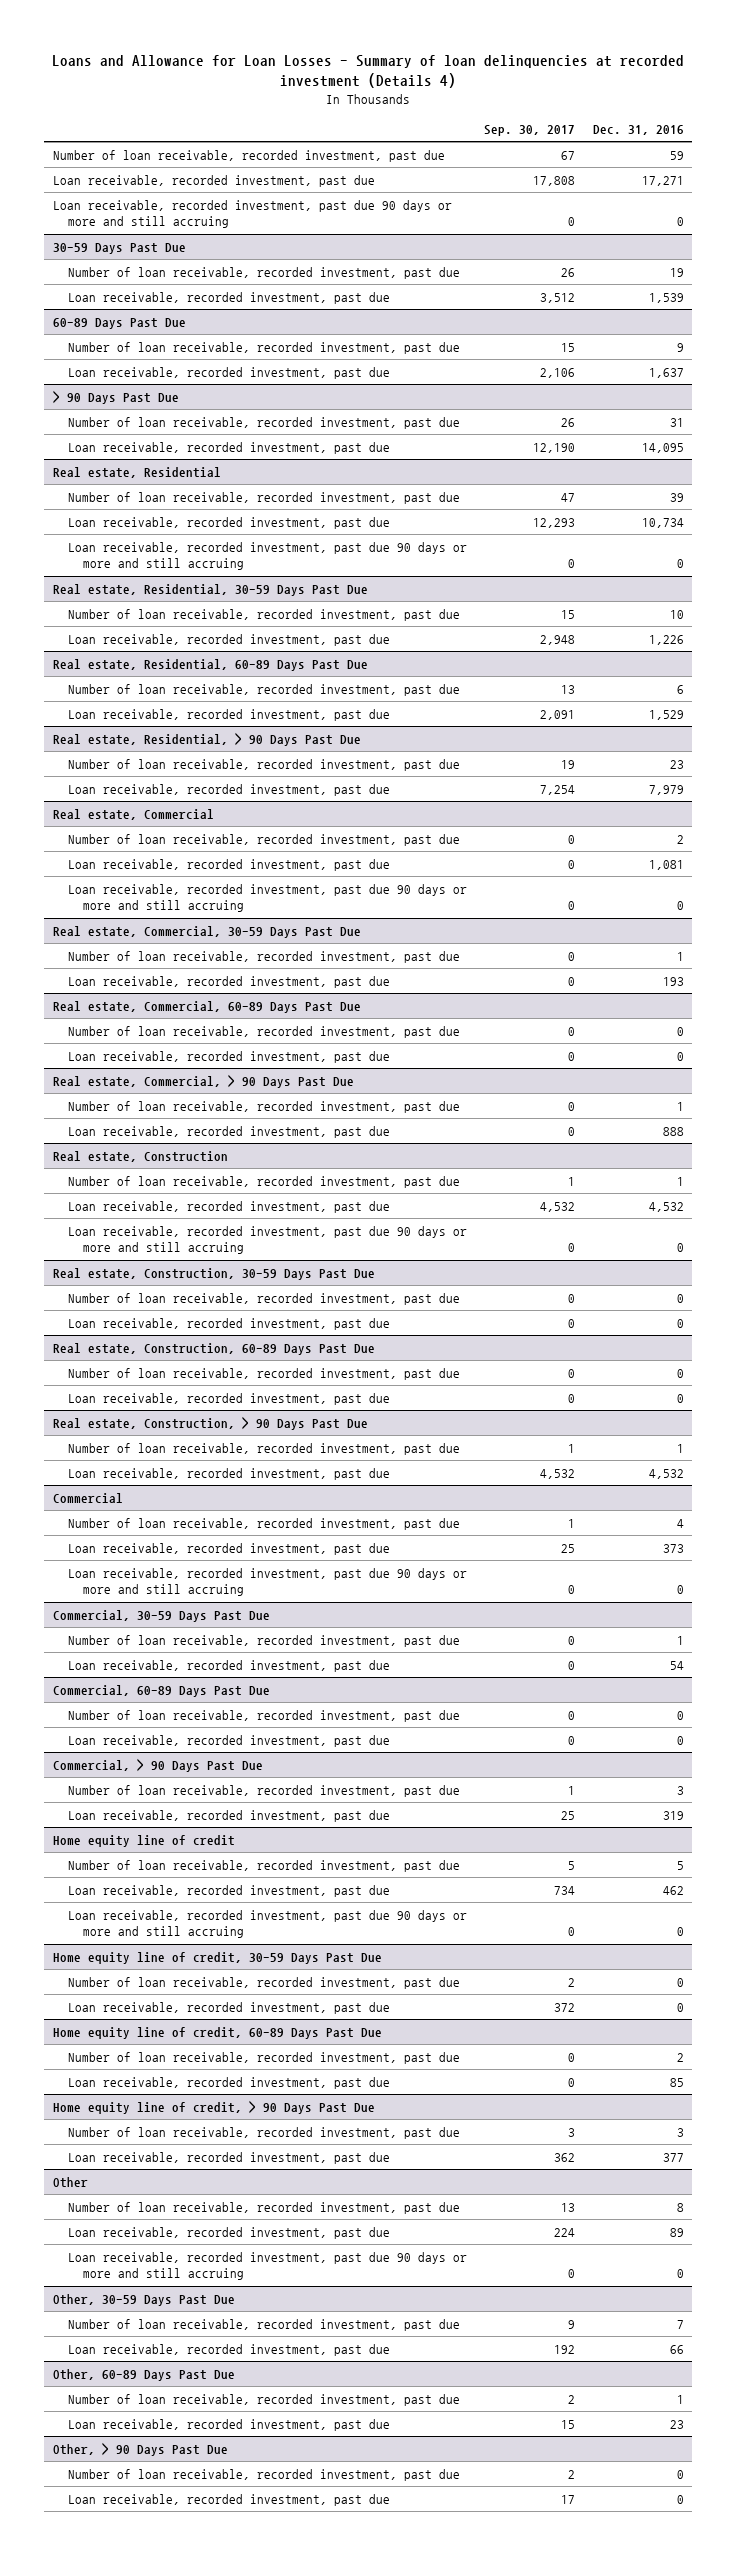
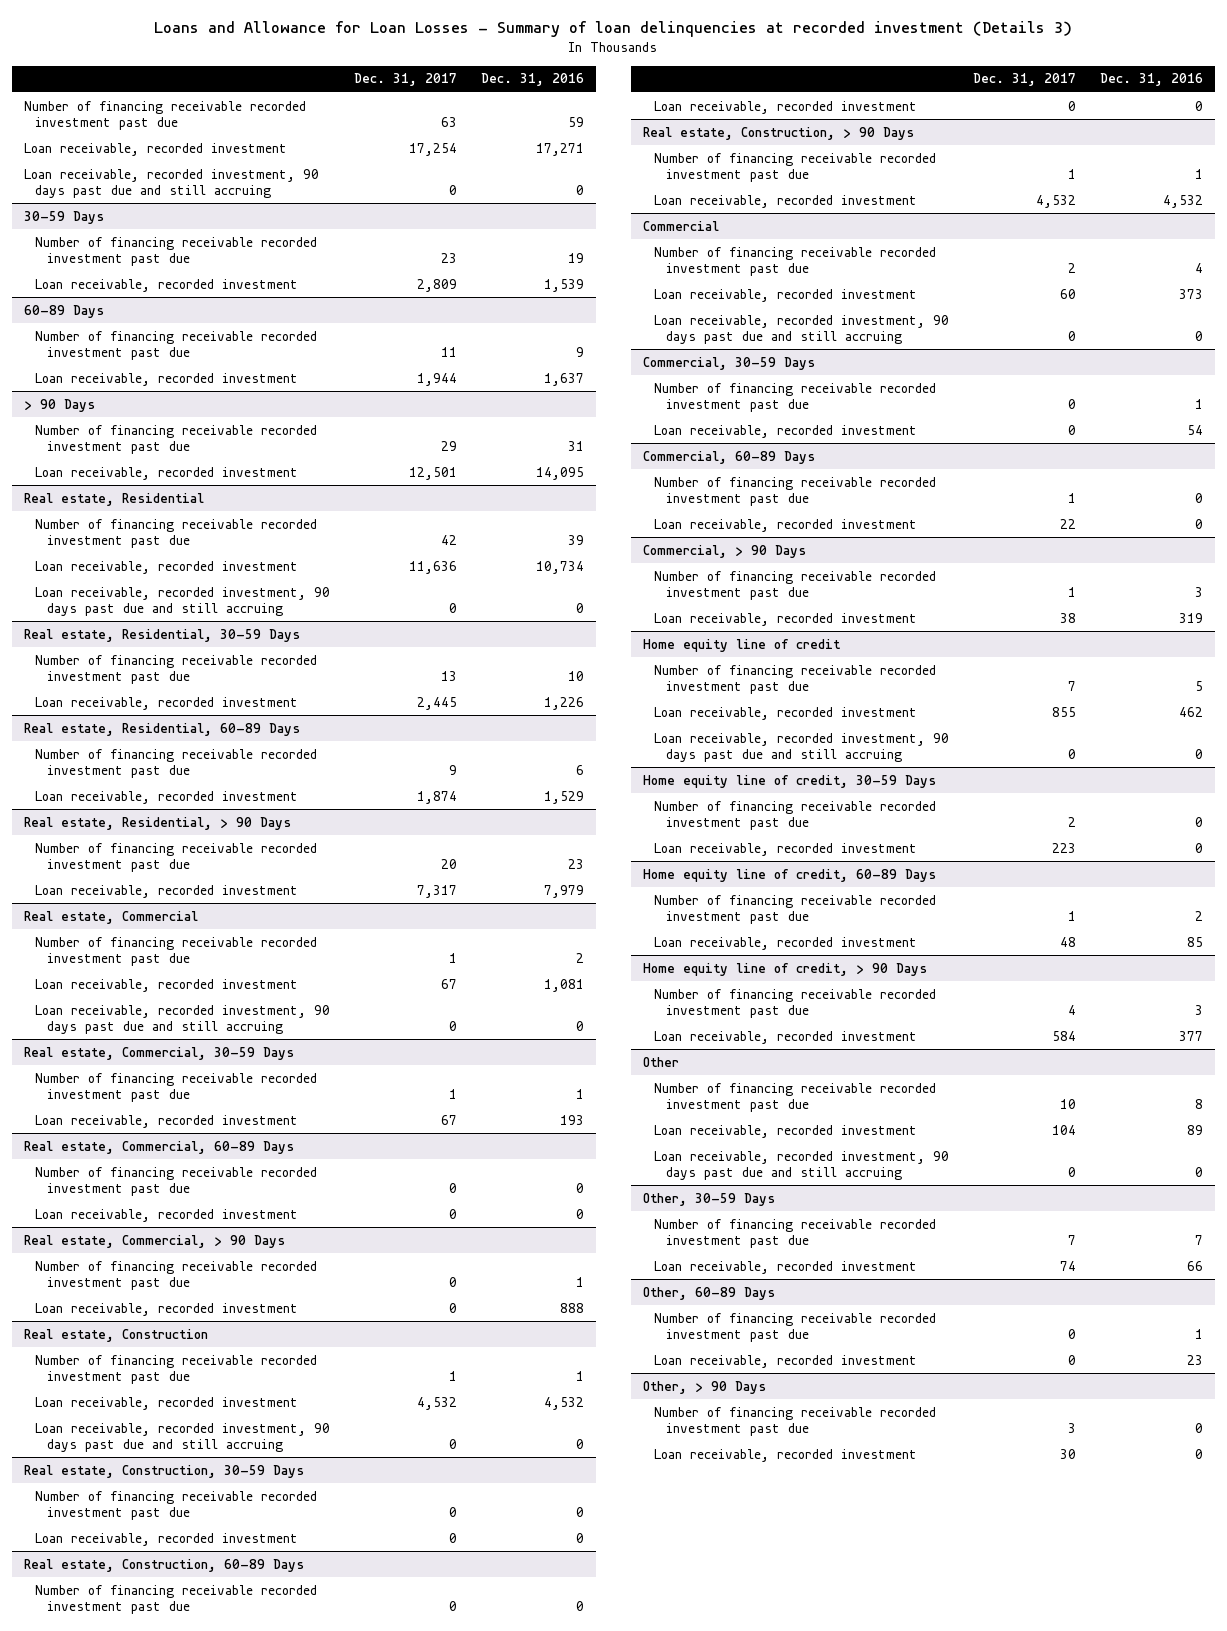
- Loans and Allowance for Loan Losses - Summary of loan delinquencies at recorded investment (Details 4)
+ Loans and Allowance for Loan Losses - Summary of loan delinquencies at recorded investment (Details 3)
- | Sep. 30, 2017 | Dec. 31, 2016
+ | Dec. 31, 2017 | Dec. 31, 2016
- Number of loan receivable, recorded investment, past due | 67 | 59
- Loan receivable, recorded investment, past due | 17,808 | 17,271
- Loan receivable, recorded investment, past due 90 days or more and still accruing | 0 | 0
- 30-59 Days Past Due
- Number of loan receivable, recorded investment, past due | 26 | 19
- Loan receivable, recorded investment, past due | 3,512 | 1,539
- 60-89 Days Past Due
- Number of loan receivable, recorded investment, past due | 15 | 9
- Loan receivable, recorded investment, past due | 2,106 | 1,637
- > 90 Days Past Due
- Number of loan receivable, recorded investment, past due | 26 | 31
- Loan receivable, recorded investment, past due | 12,190 | 14,095
+ Number of financing receivable recorded investment past due | 63 | 59
+ Loan receivable, recorded investment | 17,254 | 17,271
+ Loan receivable, recorded investment, 90 days past due and still accruing | 0 | 0
+ 30-59 Days
+ Number of financing receivable recorded investment past due | 23 | 19
+ Loan receivable, recorded investment | 2,809 | 1,539
+ 60-89 Days
+ Number of financing receivable recorded investment past due | 11 | 9
+ Loan receivable, recorded investment | 1,944 | 1,637
+ > 90 Days
+ Number of financing receivable recorded investment past due | 29 | 31
+ Loan receivable, recorded investment | 12,501 | 14,095
@ Real estate, Residential
- Number of loan receivable, recorded investment, past due | 47 | 39
- Loan receivable, recorded investment, past due | 12,293 | 10,734
- Loan receivable, recorded investment, past due 90 days or more and still accruing | 0 | 0
- Real estate, Residential, 30-59 Days Past Due
- Number of loan receivable, recorded investment, past due | 15 | 10
- Loan receivable, recorded investment, past due | 2,948 | 1,226
- Real estate, Residential, 60-89 Days Past Due
- Number of loan receivable, recorded investment, past due | 13 | 6
- Loan receivable, recorded investment, past due | 2,091 | 1,529
- Real estate, Residential, > 90 Days Past Due
- Number of loan receivable, recorded investment, past due | 19 | 23
- Loan receivable, recorded investment, past due | 7,254 | 7,979
@ Real estate, Residential
+ Number of financing receivable recorded investment past due | 42 | 39
+ Loan receivable, recorded investment | 11,636 | 10,734
+ Loan receivable, recorded investment, 90 days past due and still accruing | 0 | 0
+ Real estate, Residential, 30-59 Days
+ Number of financing receivable recorded investment past due | 13 | 10
+ Loan receivable, recorded investment | 2,445 | 1,226
+ Real estate, Residential, 60-89 Days
+ Number of financing receivable recorded investment past due | 9 | 6
+ Loan receivable, recorded investment | 1,874 | 1,529
+ Real estate, Residential, > 90 Days
+ Number of financing receivable recorded investment past due | 20 | 23
+ Loan receivable, recorded investment | 7,317 | 7,979
@ Real estate, Commercial
- Number of loan receivable, recorded investment, past due | 0 | 2
- Loan receivable, recorded investment, past due | 0 | 1,081
- Loan receivable, recorded investment, past due 90 days or more and still accruing | 0 | 0
- Real estate, Commercial, 30-59 Days Past Due
- Number of loan receivable, recorded investment, past due | 0 | 1
- Loan receivable, recorded investment, past due | 0 | 193
- Real estate, Commercial, 60-89 Days Past Due
- Number of loan receivable, recorded investment, past due | 0 | 0
- Loan receivable, recorded investment, past due | 0 | 0
- Real estate, Commercial, > 90 Days Past Due
- Number of loan receivable, recorded investment, past due | 0 | 1
- Loan receivable, recorded investment, past due | 0 | 888
@ Real estate, Commercial
+ Number of financing receivable recorded investment past due | 1 | 2
+ Loan receivable, recorded investment | 67 | 1,081
+ Loan receivable, recorded investment, 90 days past due and still accruing | 0 | 0
+ Real estate, Commercial, 30-59 Days
+ Number of financing receivable recorded investment past due | 1 | 1
+ Loan receivable, recorded investment | 67 | 193
+ Real estate, Commercial, 60-89 Days
+ Number of financing receivable recorded investment past due | 0 | 0
+ Loan receivable, recorded investment | 0 | 0
+ Real estate, Commercial, > 90 Days
+ Number of financing receivable recorded investment past due | 0 | 1
+ Loan receivable, recorded investment | 0 | 888
@ Real estate, Construction
- Number of loan receivable, recorded investment, past due | 1 | 1
- Loan receivable, recorded investment, past due | 4,532 | 4,532
- Loan receivable, recorded investment, past due 90 days or more and still accruing | 0 | 0
- Real estate, Construction, 30-59 Days Past Due
- Number of loan receivable, recorded investment, past due | 0 | 0
- Loan receivable, recorded investment, past due | 0 | 0
- Real estate, Construction, 60-89 Days Past Due
- Number of loan receivable, recorded investment, past due | 0 | 0
- Loan receivable, recorded investment, past due | 0 | 0
- Real estate, Construction, > 90 Days Past Due
- Number of loan receivable, recorded investment, past due | 1 | 1
- Loan receivable, recorded investment, past due | 4,532 | 4,532
@ Real estate, Construction
+ Number of financing receivable recorded investment past due | 1 | 1
+ Loan receivable, recorded investment | 4,532 | 4,532
+ Loan receivable, recorded investment, 90 days past due and still accruing | 0 | 0
+ Real estate, Construction, 30-59 Days
+ Number of financing receivable recorded investment past due | 0 | 0
+ Loan receivable, recorded investment | 0 | 0
+ Real estate, Construction, 60-89 Days
+ Number of financing receivable recorded investment past due | 0 | 0
+ Loan receivable, recorded investment | 0 | 0
+ Real estate, Construction, > 90 Days
+ Number of financing receivable recorded investment past due | 1 | 1
+ Loan receivable, recorded investment | 4,532 | 4,532
@ Commercial
- Number of loan receivable, recorded investment, past due | 1 | 4
- Loan receivable, recorded investment, past due | 25 | 373
- Loan receivable, recorded investment, past due 90 days or more and still accruing | 0 | 0
- Commercial, 30-59 Days Past Due
- Number of loan receivable, recorded investment, past due | 0 | 1
- Loan receivable, recorded investment, past due | 0 | 54
- Commercial, 60-89 Days Past Due
- Number of loan receivable, recorded investment, past due | 0 | 0
- Loan receivable, recorded investment, past due | 0 | 0
- Commercial, > 90 Days Past Due
- Number of loan receivable, recorded investment, past due | 1 | 3
- Loan receivable, recorded investment, past due | 25 | 319
@ Commercial
+ Number of financing receivable recorded investment past due | 2 | 4
+ Loan receivable, recorded investment | 60 | 373
+ Loan receivable, recorded investment, 90 days past due and still accruing | 0 | 0
+ Commercial, 30-59 Days
+ Number of financing receivable recorded investment past due | 0 | 1
+ Loan receivable, recorded investment | 0 | 54
+ Commercial, 60-89 Days
+ Number of financing receivable recorded investment past due | 1 | 0
+ Loan receivable, recorded investment | 22 | 0
+ Commercial, > 90 Days
+ Number of financing receivable recorded investment past due | 1 | 3
+ Loan receivable, recorded investment | 38 | 319
@ Home equity line of credit
- Number of loan receivable, recorded investment, past due | 5 | 5
- Loan receivable, recorded investment, past due | 734 | 462
- Loan receivable, recorded investment, past due 90 days or more and still accruing | 0 | 0
- Home equity line of credit, 30-59 Days Past Due
- Number of loan receivable, recorded investment, past due | 2 | 0
- Loan receivable, recorded investment, past due | 372 | 0
- Home equity line of credit, 60-89 Days Past Due
- Number of loan receivable, recorded investment, past due | 0 | 2
- Loan receivable, recorded investment, past due | 0 | 85
- Home equity line of credit, > 90 Days Past Due
- Number of loan receivable, recorded investment, past due | 3 | 3
- Loan receivable, recorded investment, past due | 362 | 377
@ Home equity line of credit
+ Number of financing receivable recorded investment past due | 7 | 5
+ Loan receivable, recorded investment | 855 | 462
+ Loan receivable, recorded investment, 90 days past due and still accruing | 0 | 0
+ Home equity line of credit, 30-59 Days
+ Number of financing receivable recorded investment past due | 2 | 0
+ Loan receivable, recorded investment | 223 | 0
+ Home equity line of credit, 60-89 Days
+ Number of financing receivable recorded investment past due | 1 | 2
+ Loan receivable, recorded investment | 48 | 85
+ Home equity line of credit, > 90 Days
+ Number of financing receivable recorded investment past due | 4 | 3
+ Loan receivable, recorded investment | 584 | 377
@ Other
- Number of loan receivable, recorded investment, past due | 13 | 8
- Loan receivable, recorded investment, past due | 224 | 89
- Loan receivable, recorded investment, past due 90 days or more and still accruing | 0 | 0
- Other, 30-59 Days Past Due
- Number of loan receivable, recorded investment, past due | 9 | 7
- Loan receivable, recorded investment, past due | 192 | 66
- Other, 60-89 Days Past Due
- Number of loan receivable, recorded investment, past due | 2 | 1
- Loan receivable, recorded investment, past due | 15 | 23
- Other, > 90 Days Past Due
- Number of loan receivable, recorded investment, past due | 2 | 0
- Loan receivable, recorded investment, past due | 17 | 0
@ Other
+ Number of financing receivable recorded investment past due | 10 | 8
+ Loan receivable, recorded investment | 104 | 89
+ Loan receivable, recorded investment, 90 days past due and still accruing | 0 | 0
+ Other, 30-59 Days
+ Number of financing receivable recorded investment past due | 7 | 7
+ Loan receivable, recorded investment | 74 | 66
+ Other, 60-89 Days
+ Number of financing receivable recorded investment past due | 0 | 1
+ Loan receivable, recorded investment | 0 | 23
+ Other, > 90 Days
+ Number of financing receivable recorded investment past due | 3 | 0
+ Loan receivable, recorded investment | 30 | 0

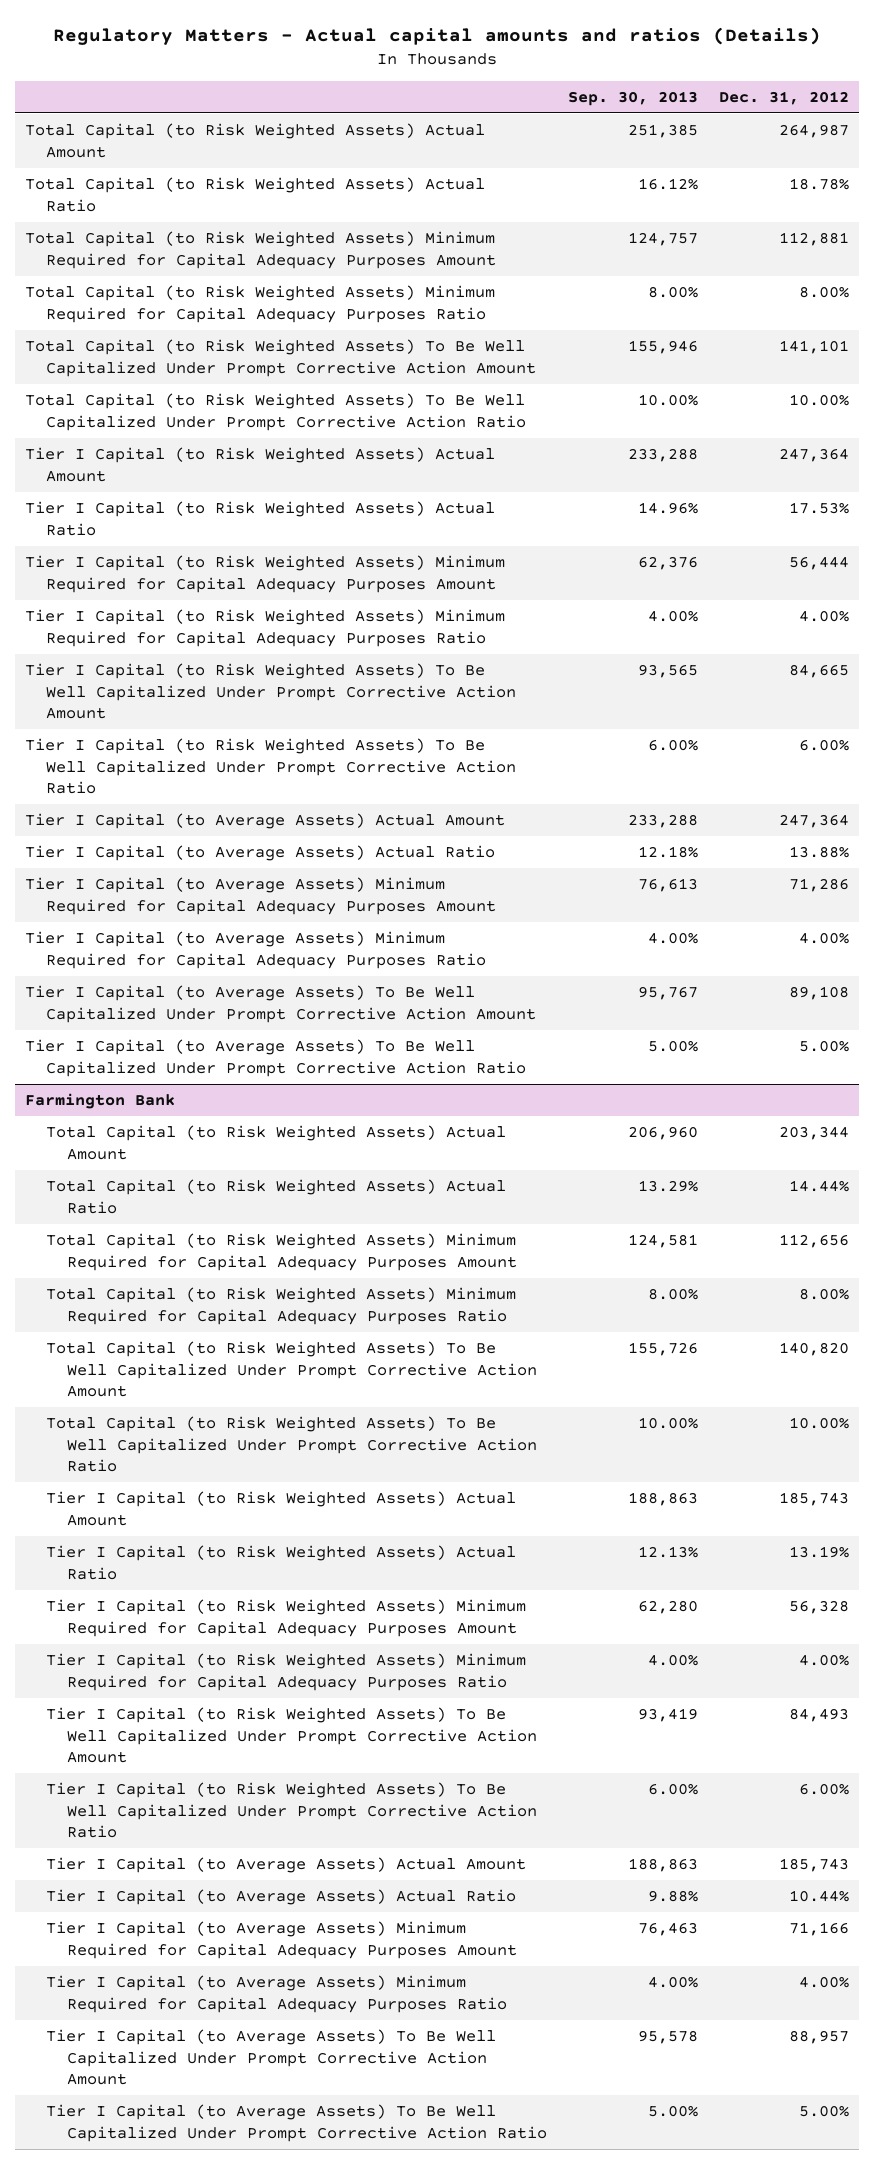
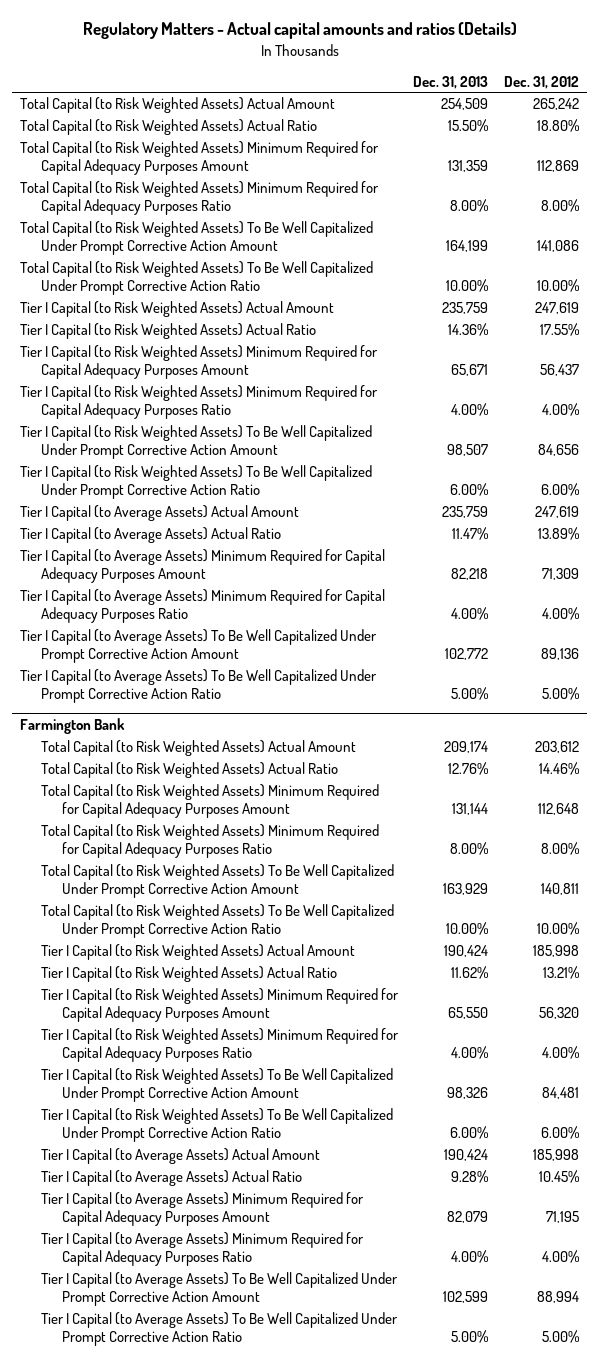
- | Sep. 30, 2013 | Dec. 31, 2012
+ | Dec. 31, 2013 | Dec. 31, 2012
- Total Capital (to Risk Weighted Assets) Actual Amount | 251,385 | 264,987
- Total Capital (to Risk Weighted Assets) Actual Ratio | 16.12% | 18.78%
- Total Capital (to Risk Weighted Assets) Minimum Required for Capital Adequacy Purposes Amount | 124,757 | 112,881
+ Total Capital (to Risk Weighted Assets) Actual Amount | 254,509 | 265,242
+ Total Capital (to Risk Weighted Assets) Actual Ratio | 15.50% | 18.80%
+ Total Capital (to Risk Weighted Assets) Minimum Required for Capital Adequacy Purposes Amount | 131,359 | 112,869
- Total Capital (to Risk Weighted Assets) To Be Well Capitalized Under Prompt Corrective Action Amount | 155,946 | 141,101
+ Total Capital (to Risk Weighted Assets) To Be Well Capitalized Under Prompt Corrective Action Amount | 164,199 | 141,086
- Tier I Capital (to Risk Weighted Assets) Actual Amount | 233,288 | 247,364
- Tier I Capital (to Risk Weighted Assets) Actual Ratio | 14.96% | 17.53%
- Tier I Capital (to Risk Weighted Assets) Minimum Required for Capital Adequacy Purposes Amount | 62,376 | 56,444
+ Tier I Capital (to Risk Weighted Assets) Actual Amount | 235,759 | 247,619
+ Tier I Capital (to Risk Weighted Assets) Actual Ratio | 14.36% | 17.55%
+ Tier I Capital (to Risk Weighted Assets) Minimum Required for Capital Adequacy Purposes Amount | 65,671 | 56,437
- Tier I Capital (to Risk Weighted Assets) To Be Well Capitalized Under Prompt Corrective Action Amount | 93,565 | 84,665
+ Tier I Capital (to Risk Weighted Assets) To Be Well Capitalized Under Prompt Corrective Action Amount | 98,507 | 84,656
- Tier I Capital (to Average Assets) Actual Amount | 233,288 | 247,364
- Tier I Capital (to Average Assets) Actual Ratio | 12.18% | 13.88%
- Tier I Capital (to Average Assets) Minimum Required for Capital Adequacy Purposes Amount | 76,613 | 71,286
+ Tier I Capital (to Average Assets) Actual Amount | 235,759 | 247,619
+ Tier I Capital (to Average Assets) Actual Ratio | 11.47% | 13.89%
+ Tier I Capital (to Average Assets) Minimum Required for Capital Adequacy Purposes Amount | 82,218 | 71,309
- Tier I Capital (to Average Assets) To Be Well Capitalized Under Prompt Corrective Action Amount | 95,767 | 89,108
+ Tier I Capital (to Average Assets) To Be Well Capitalized Under Prompt Corrective Action Amount | 102,772 | 89,136
@ Farmington Bank
- Total Capital (to Risk Weighted Assets) Actual Amount | 206,960 | 203,344
- Total Capital (to Risk Weighted Assets) Actual Ratio | 13.29% | 14.44%
- Total Capital (to Risk Weighted Assets) Minimum Required for Capital Adequacy Purposes Amount | 124,581 | 112,656
+ Total Capital (to Risk Weighted Assets) Actual Amount | 209,174 | 203,612
+ Total Capital (to Risk Weighted Assets) Actual Ratio | 12.76% | 14.46%
+ Total Capital (to Risk Weighted Assets) Minimum Required for Capital Adequacy Purposes Amount | 131,144 | 112,648
- Total Capital (to Risk Weighted Assets) To Be Well Capitalized Under Prompt Corrective Action Amount | 155,726 | 140,820
+ Total Capital (to Risk Weighted Assets) To Be Well Capitalized Under Prompt Corrective Action Amount | 163,929 | 140,811
- Tier I Capital (to Risk Weighted Assets) Actual Amount | 188,863 | 185,743
- Tier I Capital (to Risk Weighted Assets) Actual Ratio | 12.13% | 13.19%
- Tier I Capital (to Risk Weighted Assets) Minimum Required for Capital Adequacy Purposes Amount | 62,280 | 56,328
+ Tier I Capital (to Risk Weighted Assets) Actual Amount | 190,424 | 185,998
+ Tier I Capital (to Risk Weighted Assets) Actual Ratio | 11.62% | 13.21%
+ Tier I Capital (to Risk Weighted Assets) Minimum Required for Capital Adequacy Purposes Amount | 65,550 | 56,320
- Tier I Capital (to Risk Weighted Assets) To Be Well Capitalized Under Prompt Corrective Action Amount | 93,419 | 84,493
+ Tier I Capital (to Risk Weighted Assets) To Be Well Capitalized Under Prompt Corrective Action Amount | 98,326 | 84,481
- Tier I Capital (to Average Assets) Actual Amount | 188,863 | 185,743
- Tier I Capital (to Average Assets) Actual Ratio | 9.88% | 10.44%
- Tier I Capital (to Average Assets) Minimum Required for Capital Adequacy Purposes Amount | 76,463 | 71,166
+ Tier I Capital (to Average Assets) Actual Amount | 190,424 | 185,998
+ Tier I Capital (to Average Assets) Actual Ratio | 9.28% | 10.45%
+ Tier I Capital (to Average Assets) Minimum Required for Capital Adequacy Purposes Amount | 82,079 | 71,195
- Tier I Capital (to Average Assets) To Be Well Capitalized Under Prompt Corrective Action Amount | 95,578 | 88,957
+ Tier I Capital (to Average Assets) To Be Well Capitalized Under Prompt Corrective Action Amount | 102,599 | 88,994

